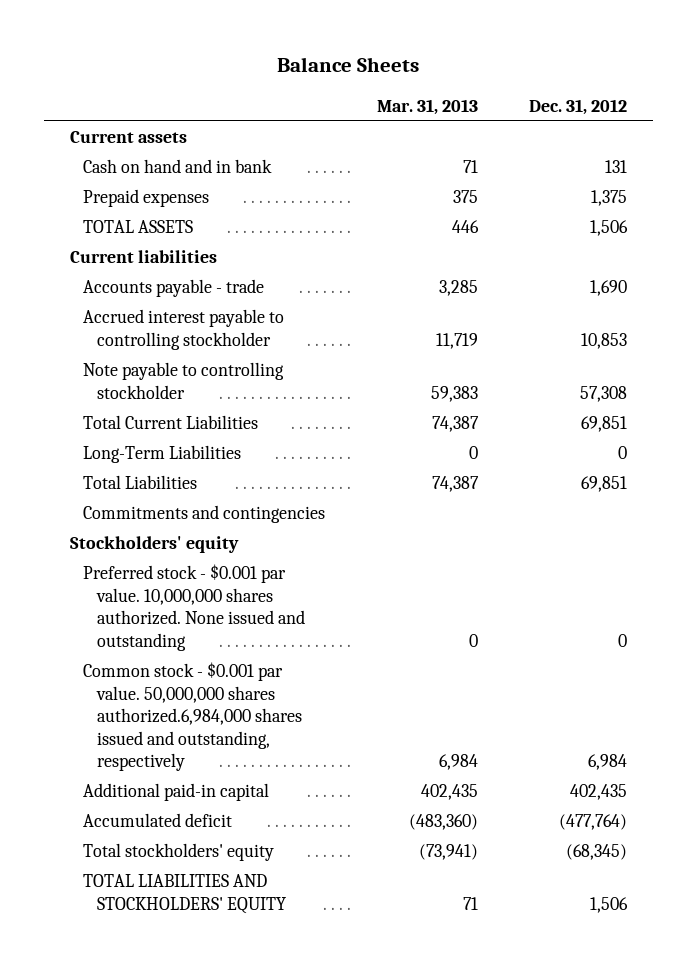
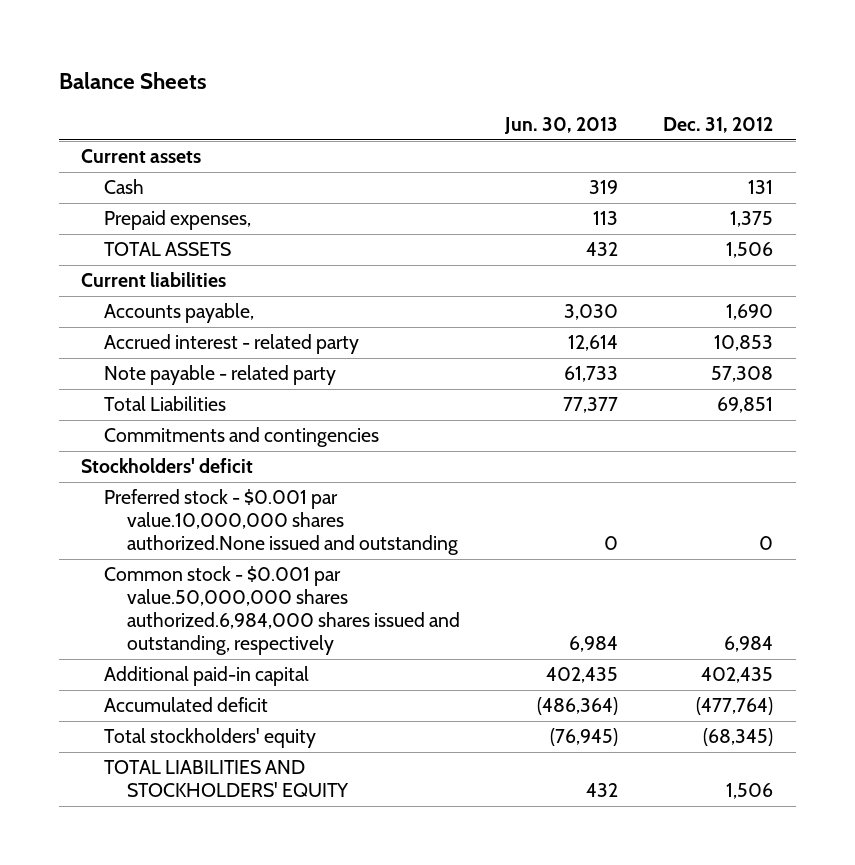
- | Mar. 31, 2013 | Dec. 31, 2012
+ | Jun. 30, 2013 | Dec. 31, 2012
- Cash on hand and in bank | 71 | 131
- Prepaid expenses | 375 | 1,375
+ Cash | 319 | 131
+ Prepaid expenses, | 113 | 1,375
- Accounts payable - trade | 3,285 | 1,690
- Accrued interest payable to controlling stockholder | 11,719 | 10,853
- Note payable to controlling stockholder | 59,383 | 57,308
- Total Current Liabilities | 74,387 | 69,851
- Long-Term Liabilities | 0 | 0
+ Accounts payable, | 3,030 | 1,690
+ Accrued interest - related party | 12,614 | 10,853
+ Note payable - related party | 61,733 | 57,308
- Stockholders' equity
- Preferred stock - $0.001 par value. 10,000,000 shares authorized. None issued and outstanding | 0 | 0
- Common stock - $0.001 par value. 50,000,000 shares authorized.6,984,000 shares issued and outstanding, respectively | 6,984 | 6,984
+ Stockholders' deficit
+ Preferred stock - $0.001 par value.10,000,000 shares authorized.None issued and outstanding | 0 | 0
+ Common stock - $0.001 par value.50,000,000 shares authorized.6,984,000 shares issued and outstanding, respectively | 6,984 | 6,984

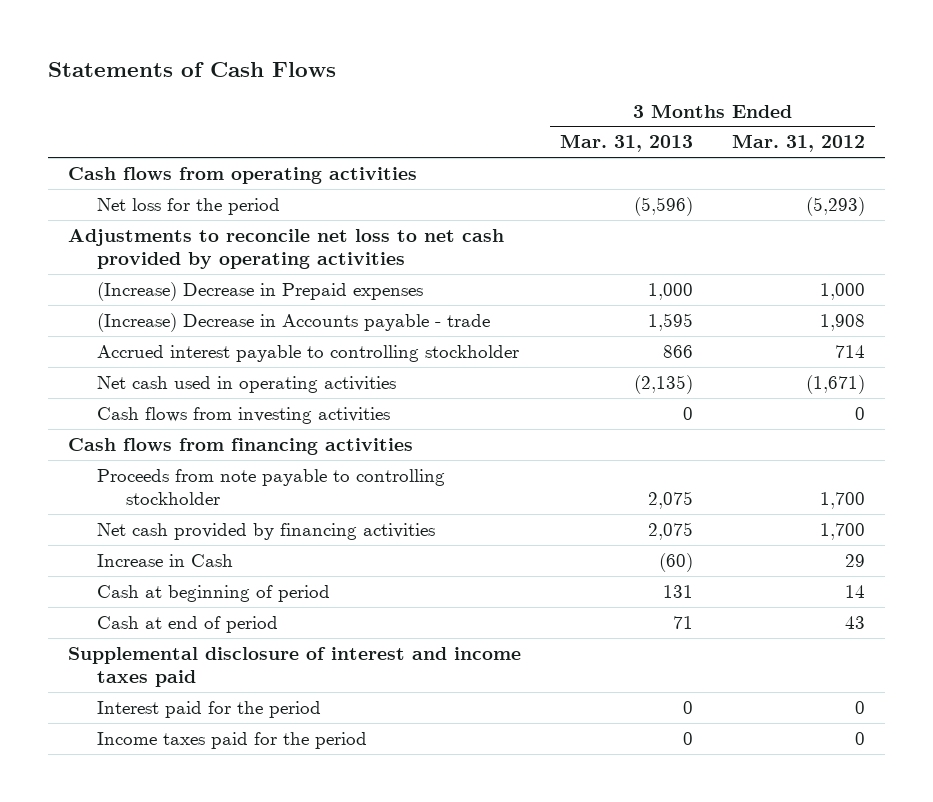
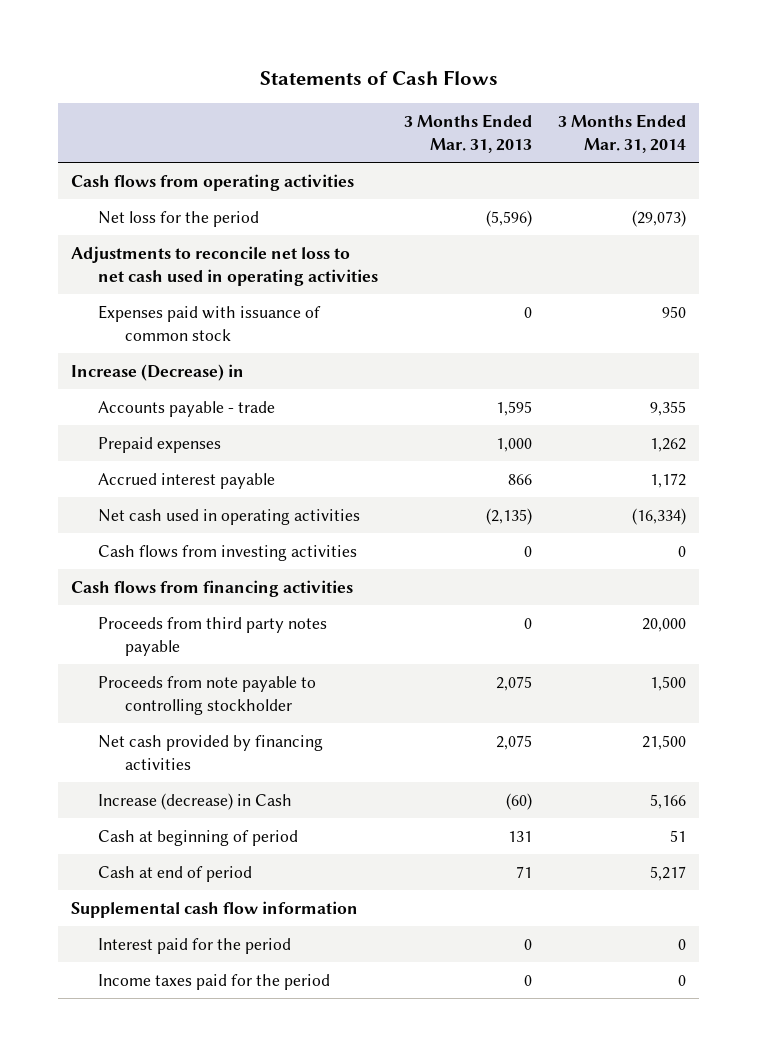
- | 3 Months Ended Mar. 31, 2013 | 3 Months Ended Mar. 31, 2012
+ | 3 Months Ended Mar. 31, 2013 | 3 Months Ended Mar. 31, 2014
- Adjustments to reconcile net loss to net cash provided by operating activities
- (Increase) Decrease in Prepaid expenses | 1,000 | 1,000
- (Increase) Decrease in Accounts payable - trade | 1,595 | 1,908
- Accrued interest payable to controlling stockholder | 866 | 714
+ Adjustments to reconcile net loss to net cash used in operating activities
+ Expenses paid with issuance of common stock | 0 | 950
+ Increase (Decrease) in
+ Accounts payable - trade | 1,595 | 9,355
+ Prepaid expenses | 1,000 | 1,262
+ Accrued interest payable | 866 | 1,172
+ Proceeds from third party notes payable | 0 | 20,000
- Increase in Cash | (60) | 29
+ Increase (decrease) in Cash | (60) | 5,166
- Supplemental disclosure of interest and income taxes paid
+ Supplemental cash flow information

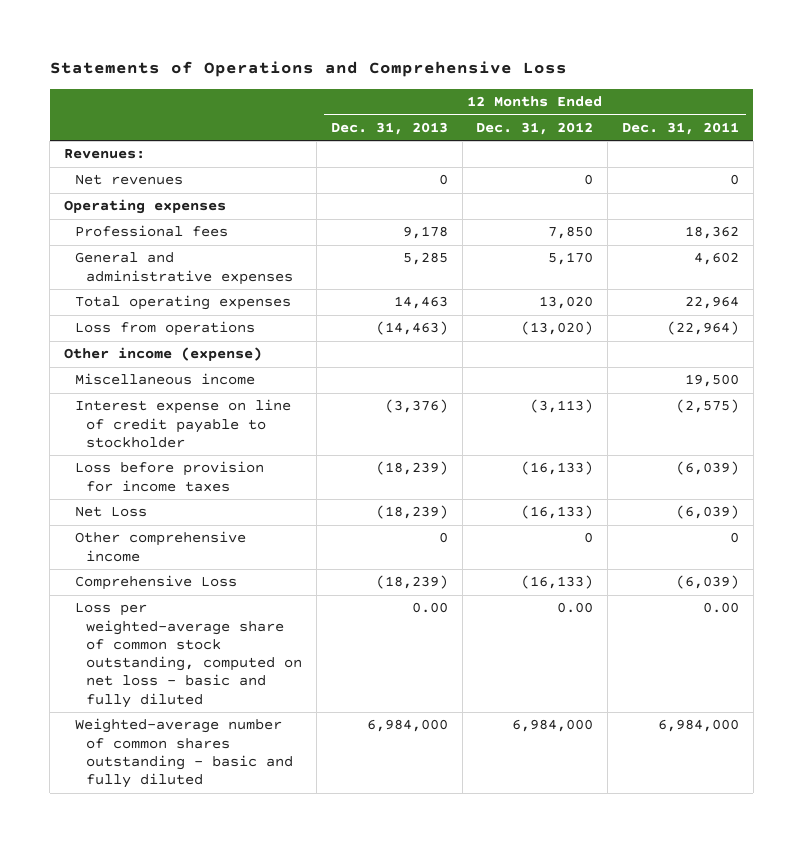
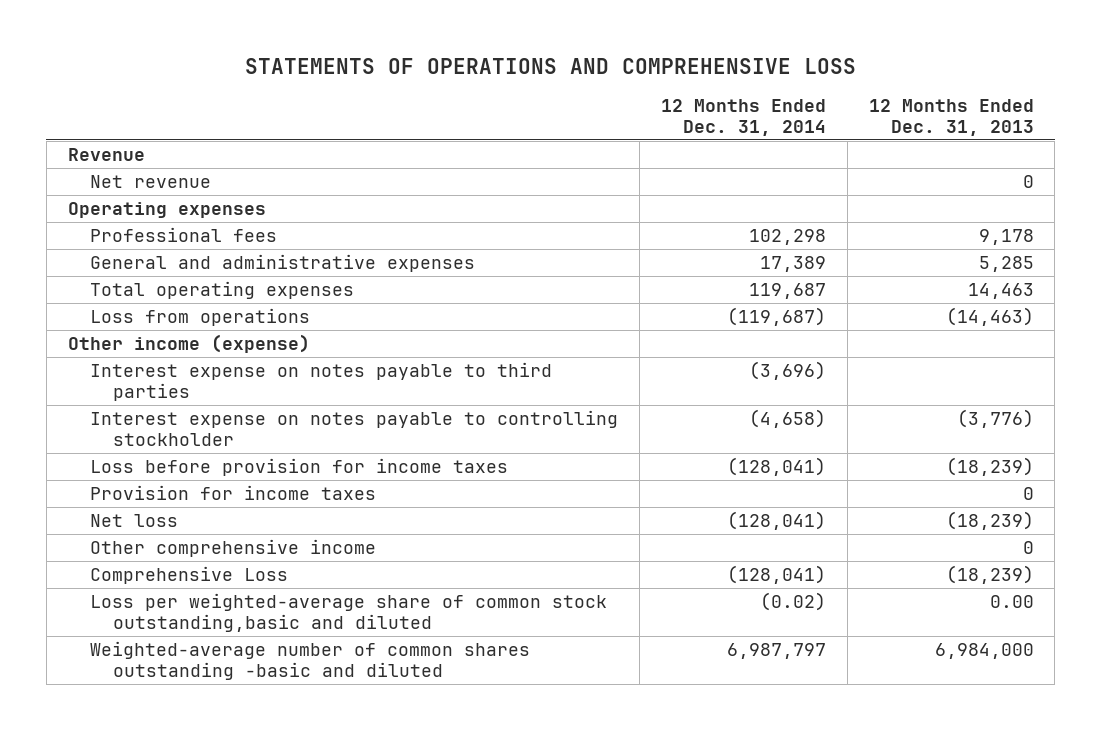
- Statements of Operations and Comprehensive Loss
+ STATEMENTS OF OPERATIONS AND COMPREHENSIVE LOSS
- | 12 Months Ended Dec. 31, 2013 | 12 Months Ended Dec. 31, 2012 | 12 Months Ended Dec. 31, 2011
+ | 12 Months Ended Dec. 31, 2014 | 12 Months Ended Dec. 31, 2013
- Revenues:
- Net revenues | 0 | 0 | 0
+ Revenue
+ Net revenue | | 0
- Miscellaneous income | | | 19,500
- Interest expense on line of credit payable to stockholder | (3,376) | (3,113) | (2,575)
+ Interest expense on notes payable to third parties | (3,696) |
+ Interest expense on notes payable to controlling stockholder | (4,658) | (3,776)
- Net Loss | (18,239) | (16,133) | (6,039)
+ Provision for income taxes | | 0
+ Net loss | (128,041) | (18,239)
- Loss per weighted-average share of common stock outstanding, computed on net loss - basic and fully diluted | 0.00 | 0.00 | 0.00
- Weighted-average number of common shares outstanding - basic and fully diluted | 6,984,000 | 6,984,000 | 6,984,000
+ Loss per weighted-average share of common stock outstanding,basic and diluted | (0.02) | 0.00
+ Weighted-average number of common shares outstanding -basic and diluted | 6,987,797 | 6,984,000

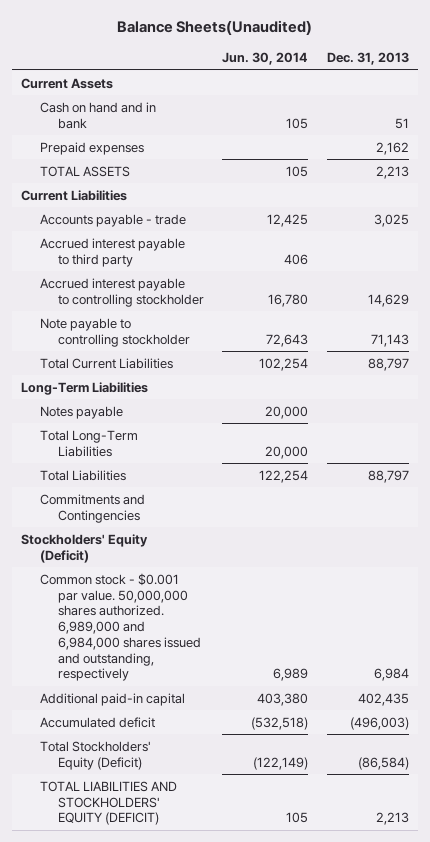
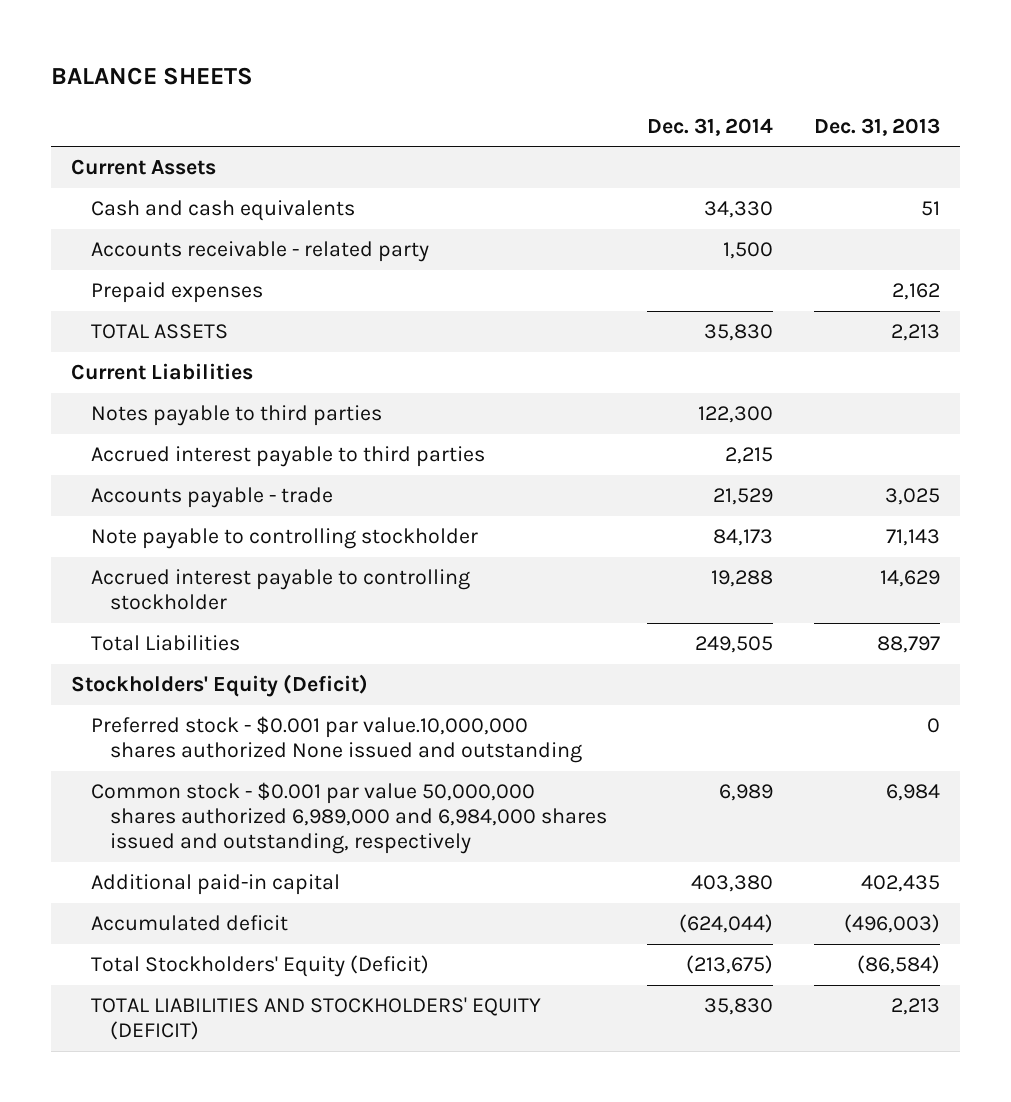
- Balance Sheets(Unaudited)
+ BALANCE SHEETS
- | Jun. 30, 2014 | Dec. 31, 2013
+ | Dec. 31, 2014 | Dec. 31, 2013
- Cash on hand and in bank | 105 | 51
+ Cash and cash equivalents | 34,330 | 51
+ Accounts receivable - related party | 1,500 |
+ Notes payable to third parties | 122,300 |
+ Accrued interest payable to third parties | 2,215 |
- Accrued interest payable to third party | 406 |
- Total Current Liabilities | 102,254 | 88,797
- Long-Term Liabilities
- Notes payable | 20,000 |
- Total Long-Term Liabilities | 20,000 |
moved down: Accrued interest payable to controlling stockholder | 19,288 | 14,629
- Commitments and Contingencies
- Common stock - $0.001 par value. 50,000,000 shares authorized. 6,989,000 and 6,984,000 shares issued and outstanding, respectively | 6,989 | 6,984
+ Preferred stock - $0.001 par value.10,000,000 shares authorized None issued and outstanding | | 0
+ Common stock - $0.001 par value 50,000,000 shares authorized 6,989,000 and 6,984,000 shares issued and outstanding, respectively | 6,989 | 6,984

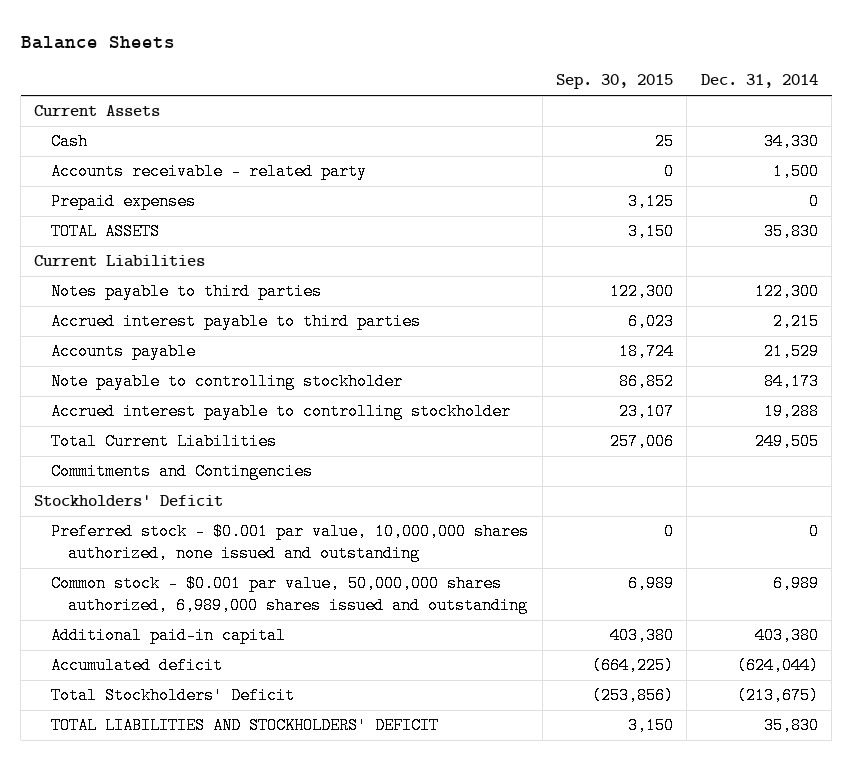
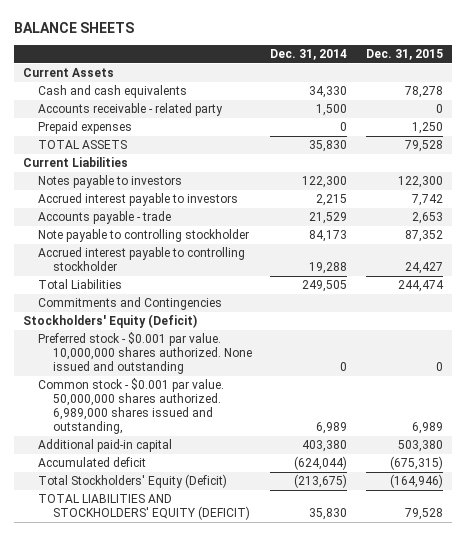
- Balance Sheets
+ BALANCE SHEETS
- | Sep. 30, 2015 | Dec. 31, 2014
+ | Dec. 31, 2014 | Dec. 31, 2015
- Cash | 25 | 34,330
+ Cash and cash equivalents | 34,330 | 78,278
- Notes payable to third parties | 122,300 | 122,300
- Accrued interest payable to third parties | 6,023 | 2,215
- Accounts payable | 18,724 | 21,529
+ Notes payable to investors | 122,300 | 122,300
+ Accrued interest payable to investors | 2,215 | 7,742
+ Accounts payable - trade | 21,529 | 2,653
- Total Current Liabilities | 257,006 | 249,505
+ Total Liabilities | 249,505 | 244,474
- Stockholders' Deficit
- Preferred stock - $0.001 par value, 10,000,000 shares authorized, none issued and outstanding | 0 | 0
- Common stock - $0.001 par value, 50,000,000 shares authorized, 6,989,000 shares issued and outstanding | 6,989 | 6,989
+ Stockholders' Equity (Deficit)
+ Preferred stock - $0.001 par value. 10,000,000 shares authorized. None issued and outstanding | 0 | 0
+ Common stock - $0.001 par value. 50,000,000 shares authorized. 6,989,000 shares issued and outstanding, | 6,989 | 6,989
- Total Stockholders' Deficit | (253,856) | (213,675)
- TOTAL LIABILITIES AND STOCKHOLDERS' DEFICIT | 3,150 | 35,830
+ Total Stockholders' Equity (Deficit) | (213,675) | (164,946)
+ TOTAL LIABILITIES AND STOCKHOLDERS' EQUITY (DEFICIT) | 35,830 | 79,528

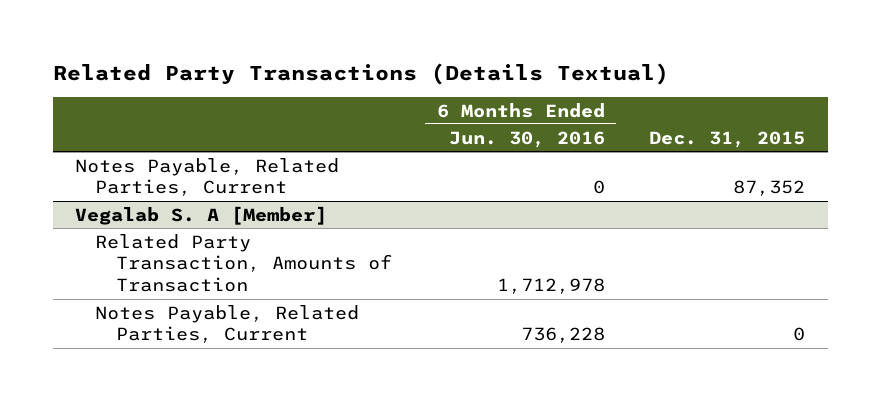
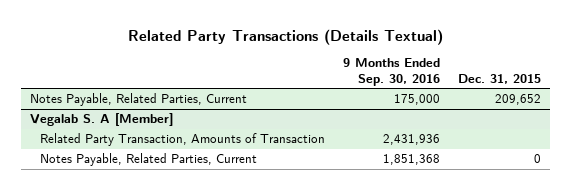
- | 6 Months Ended Jun. 30, 2016 | Dec. 31, 2015
+ | 9 Months Ended Sep. 30, 2016 | Dec. 31, 2015
- Notes Payable, Related Parties, Current | 0 | 87,352
+ Notes Payable, Related Parties, Current | 175,000 | 209,652

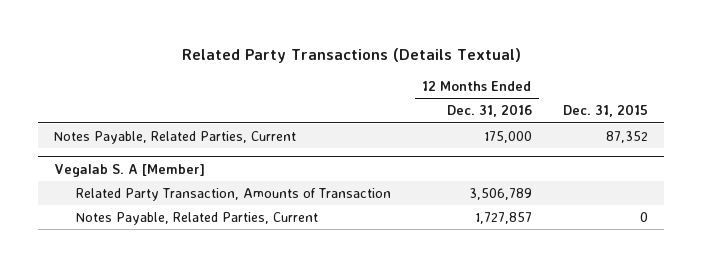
- | 9 Months Ended Sep. 30, 2016 | Dec. 31, 2015
+ | 12 Months Ended Dec. 31, 2016 | Dec. 31, 2015
- Notes Payable, Related Parties, Current | 175,000 | 209,652
+ Notes Payable, Related Parties, Current | 175,000 | 87,352

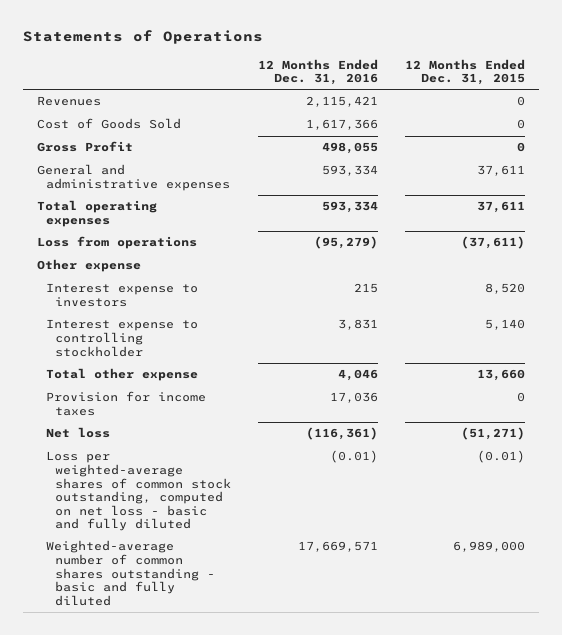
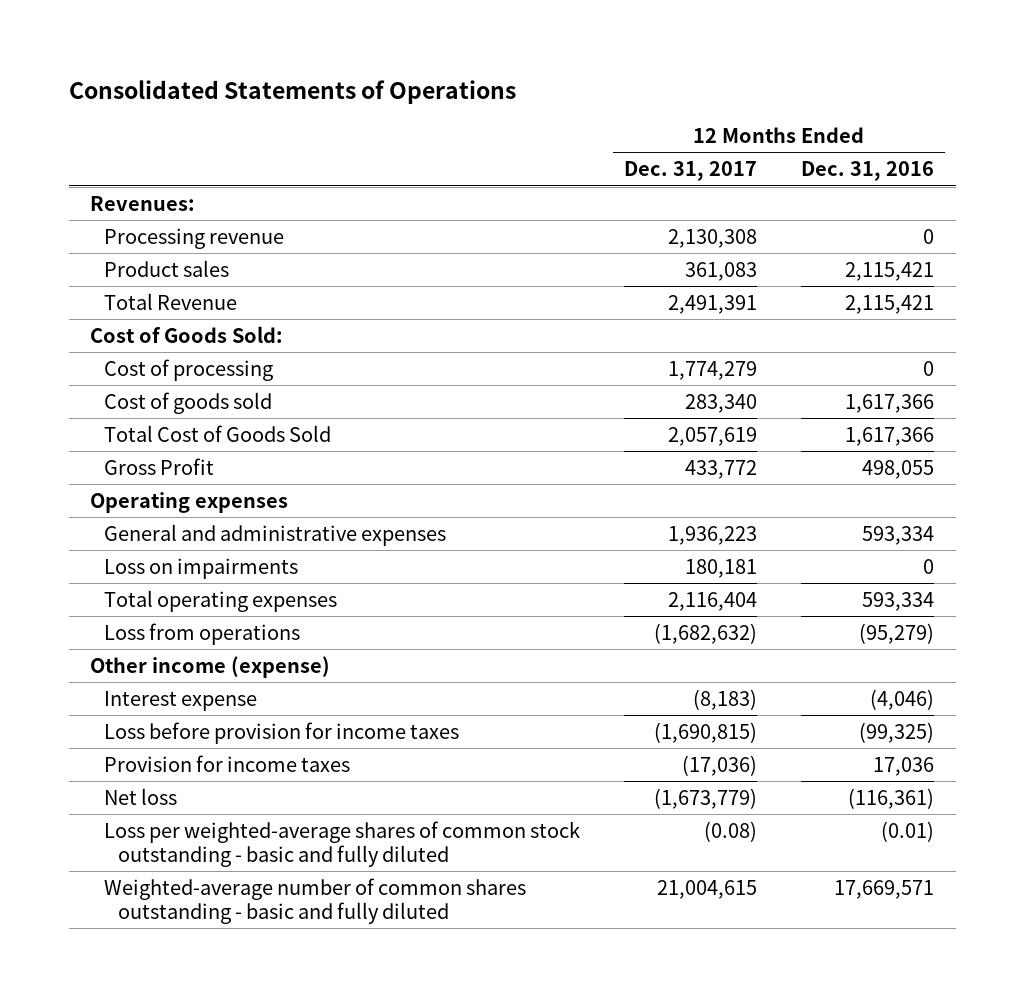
- Statements of Operations
+ Consolidated Statements of Operations
- | 12 Months Ended Dec. 31, 2016 | 12 Months Ended Dec. 31, 2015
+ | 12 Months Ended Dec. 31, 2017 | 12 Months Ended Dec. 31, 2016
- Revenues | 2,115,421 | 0
- Cost of Goods Sold | 1,617,366 | 0
+ Revenues:
+ Processing revenue | 2,130,308 | 0
+ Product sales | 361,083 | 2,115,421
+ Total Revenue | 2,491,391 | 2,115,421
+ Cost of Goods Sold:
+ Cost of processing | 1,774,279 | 0
+ Cost of goods sold | 283,340 | 1,617,366
+ Total Cost of Goods Sold | 2,057,619 | 1,617,366
+ Operating expenses
+ Loss on impairments | 180,181 | 0
- Other expense
- Interest expense to investors | 215 | 8,520
- Interest expense to controlling stockholder | 3,831 | 5,140
- Total other expense | 4,046 | 13,660
+ Other income (expense)
+ Interest expense | (8,183) | (4,046)
+ Loss before provision for income taxes | (1,690,815) | (99,325)
- Loss per weighted-average shares of common stock outstanding, computed on net loss - basic and fully diluted | (0.01) | (0.01)
+ Loss per weighted-average shares of common stock outstanding - basic and fully diluted | (0.08) | (0.01)

